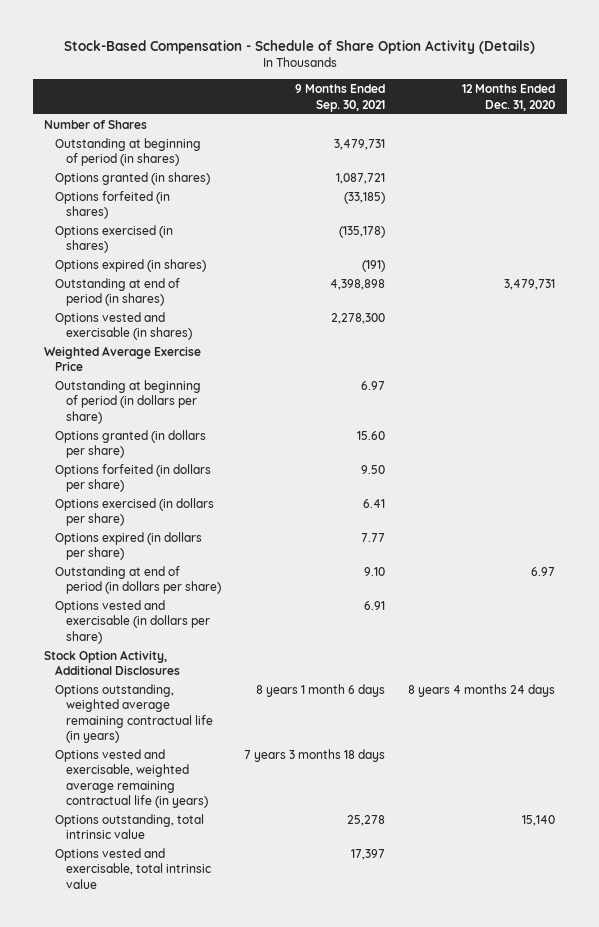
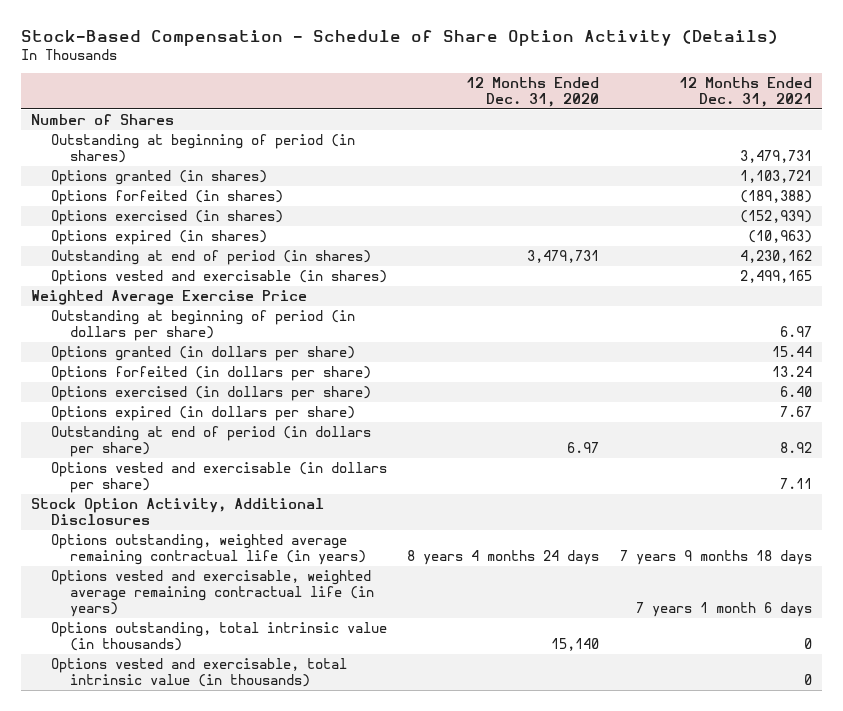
- | 9 Months Ended Sep. 30, 2021 | 12 Months Ended Dec. 31, 2020
+ | 12 Months Ended Dec. 31, 2020 | 12 Months Ended Dec. 31, 2021
- Options outstanding, total intrinsic value | 25,278 | 15,140
- Options vested and exercisable, total intrinsic value | 17,397 |
+ Options outstanding, total intrinsic value (in thousands) | 15,140 | 0
+ Options vested and exercisable, total intrinsic value (in thousands) | | 0

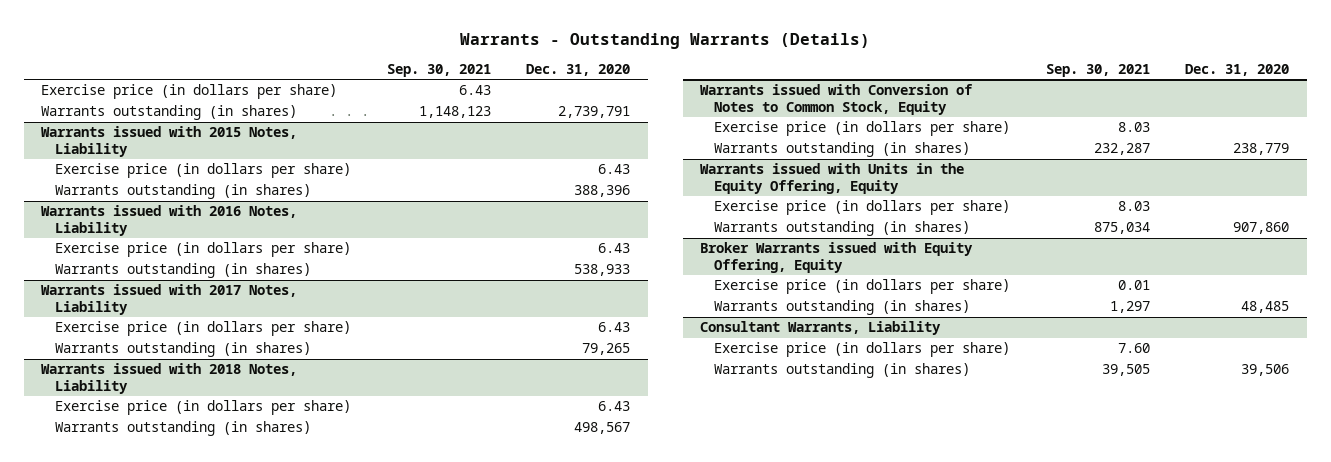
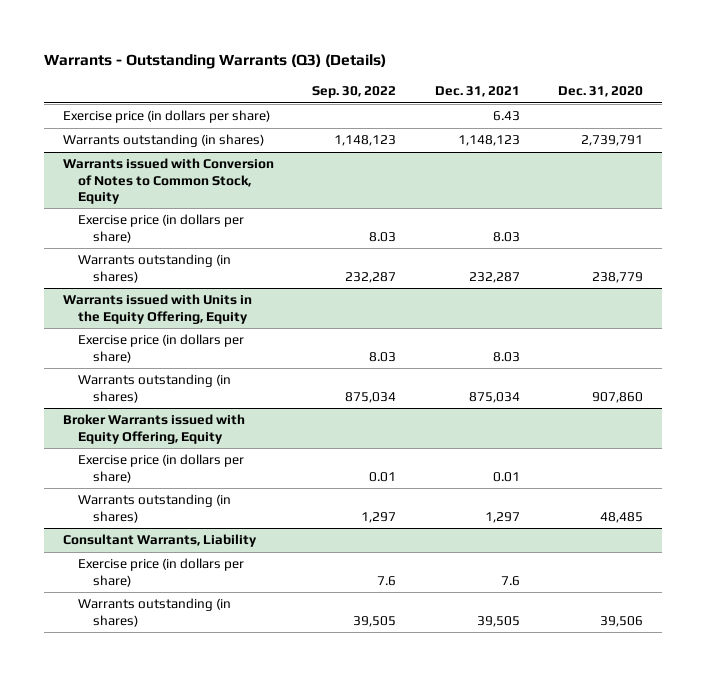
- Warrants - Outstanding Warrants (Details)
+ Warrants - Outstanding Warrants (Q3) (Details)
- | Sep. 30, 2021 | Dec. 31, 2020
+ | Sep. 30, 2022 | Dec. 31, 2021 | Dec. 31, 2020
- Warrants issued with 2015 Notes, Liability
- Exercise price (in dollars per share) | | 6.43
- Warrants outstanding (in shares) | | 388,396
- Warrants issued with 2016 Notes, Liability
- Exercise price (in dollars per share) | | 6.43
- Warrants outstanding (in shares) | | 538,933
- Warrants issued with 2017 Notes, Liability
- Exercise price (in dollars per share) | | 6.43
- Warrants outstanding (in shares) | | 79,265
- Warrants issued with 2018 Notes, Liability
- Exercise price (in dollars per share) | | 6.43
- Warrants outstanding (in shares) | | 498,567

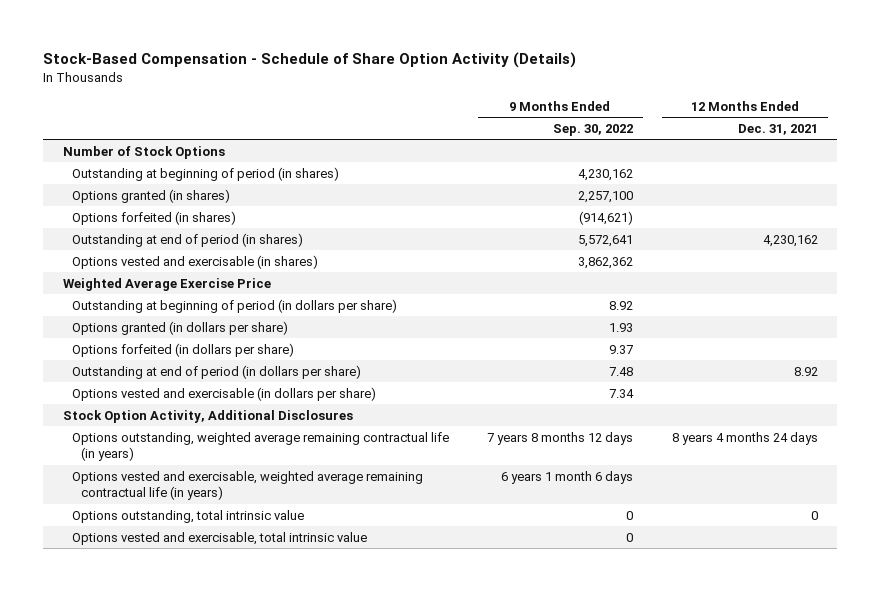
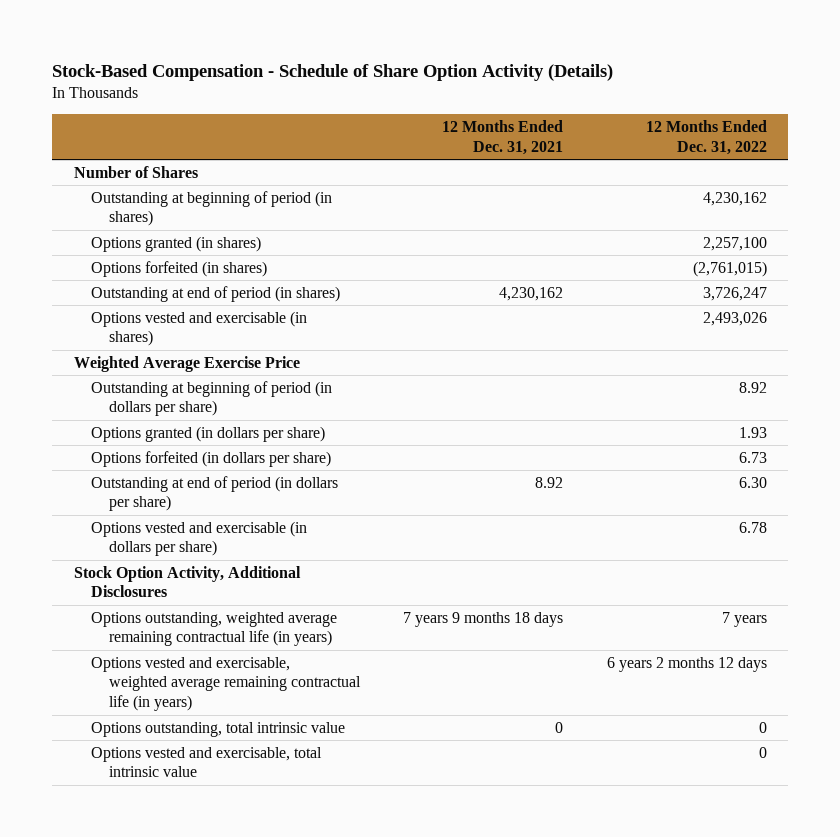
- | 9 Months Ended Sep. 30, 2022 | 12 Months Ended Dec. 31, 2021
+ | 12 Months Ended Dec. 31, 2021 | 12 Months Ended Dec. 31, 2022
- Number of Stock Options
+ Number of Shares
- Options outstanding, weighted average remaining contractual life (in years) | 7 years 8 months 12 days | 8 years 4 months 24 days
+ Options outstanding, weighted average remaining contractual life (in years) | 7 years 9 months 18 days | 7 years

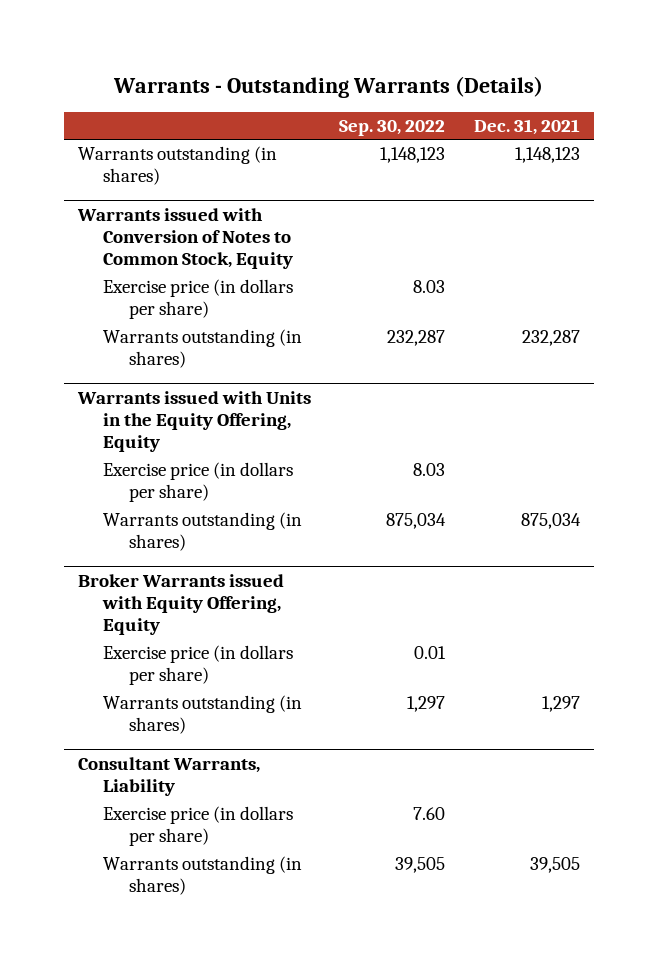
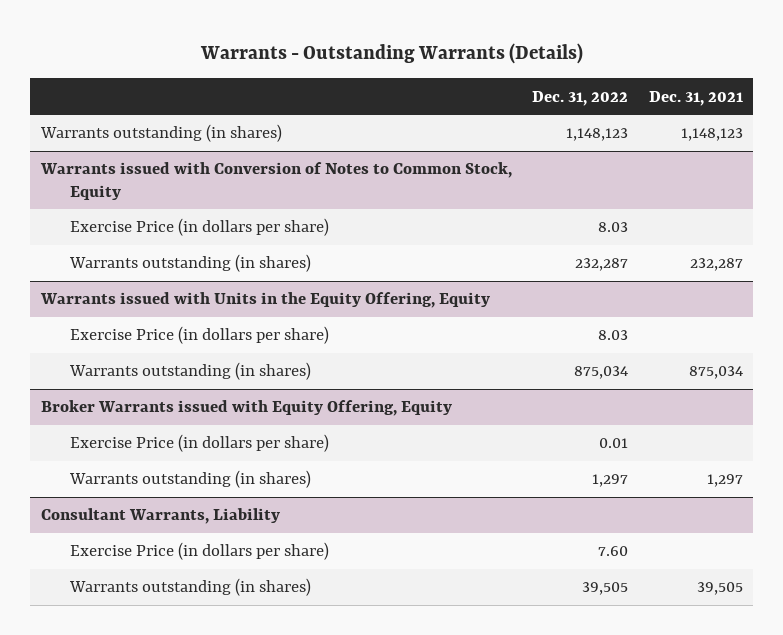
- | Sep. 30, 2022 | Dec. 31, 2021
+ | Dec. 31, 2022 | Dec. 31, 2021
@ Warrants issued with Conversion of Notes to Common Stock, Equity
- Exercise price (in dollars per share) | 8.03 |
+ Exercise Price (in dollars per share) | 8.03 |
@ Warrants issued with Units in the Equity Offering, Equity
- Exercise price (in dollars per share) | 8.03 |
+ Exercise Price (in dollars per share) | 8.03 |
@ Broker Warrants issued with Equity Offering, Equity
- Exercise price (in dollars per share) | 0.01 |
+ Exercise Price (in dollars per share) | 0.01 |
@ Consultant Warrants, Liability
- Exercise price (in dollars per share) | 7.60 |
+ Exercise Price (in dollars per share) | 7.60 |

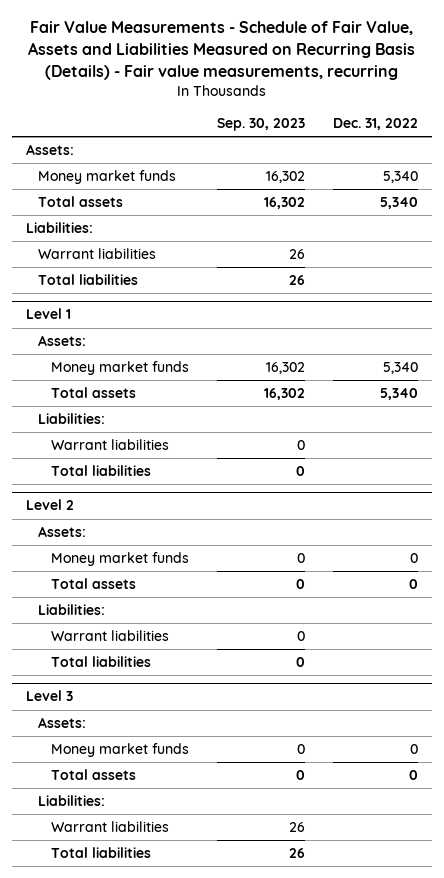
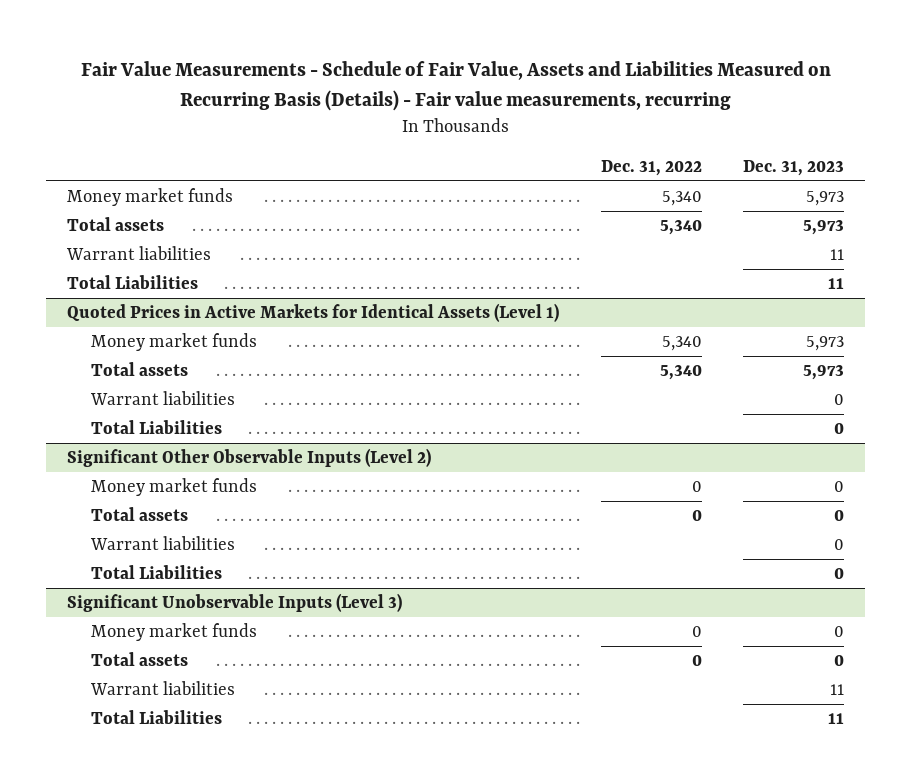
- | Sep. 30, 2023 | Dec. 31, 2022
+ | Dec. 31, 2022 | Dec. 31, 2023
- Assets:
- Liabilities:
- Total liabilities | 26 |
- Level 1
- Assets:
+ Total Liabilities | | 11
+ Quoted Prices in Active Markets for Identical Assets (Level 1)
- Liabilities:
- Total liabilities | 0 |
- Level 2
- Assets:
+ Total Liabilities | | 0
+ Significant Other Observable Inputs (Level 2)
- Liabilities:
- Total liabilities | 0 |
- Level 3
- Assets:
+ Total Liabilities | | 0
+ Significant Unobservable Inputs (Level 3)
- Liabilities:
- Total liabilities | 26 |
+ Total Liabilities | | 11

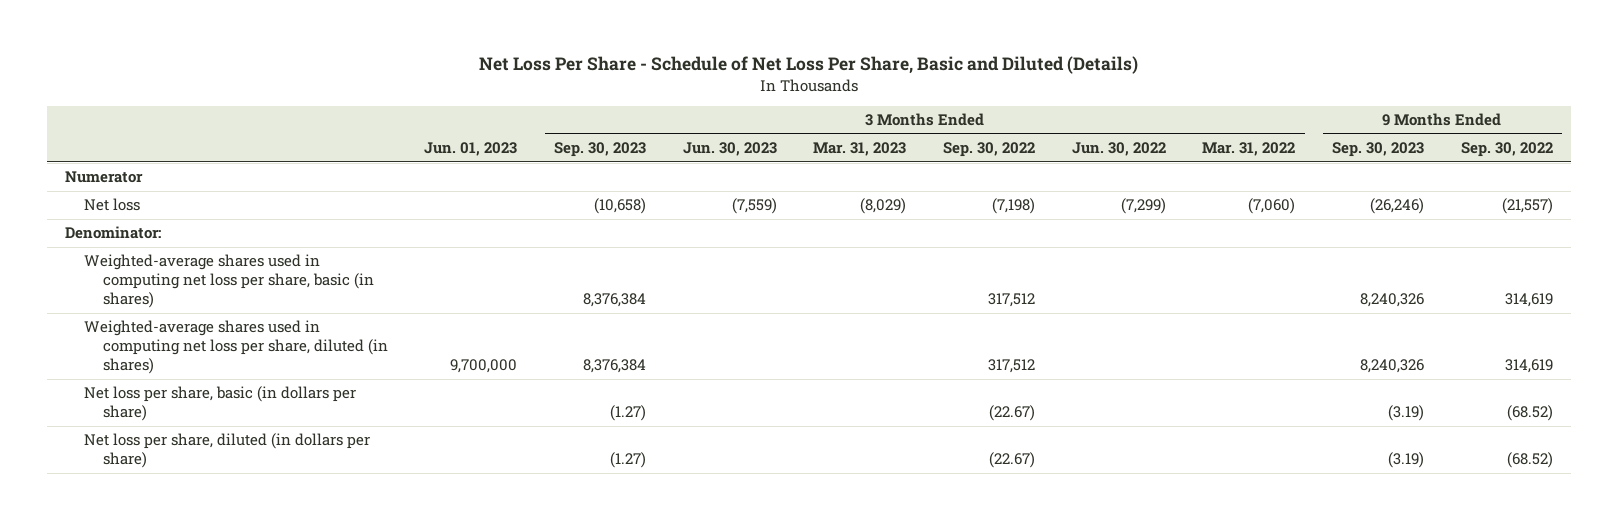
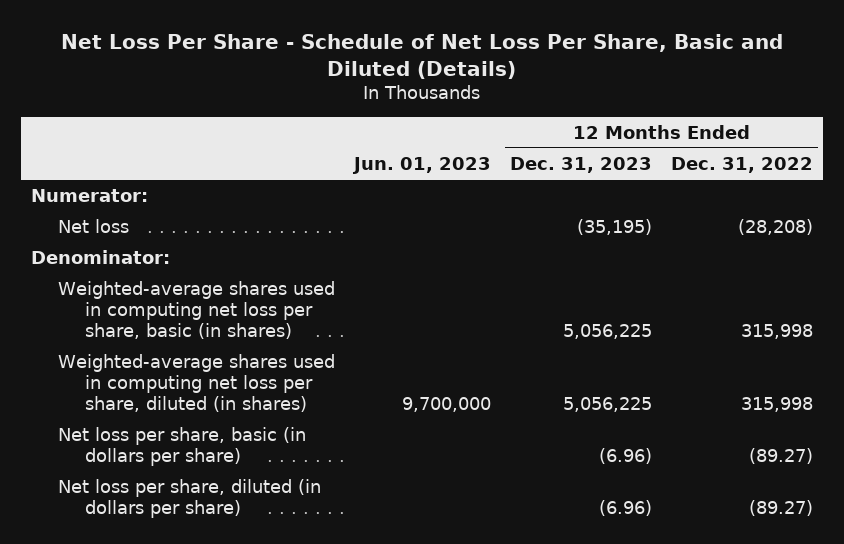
- | Jun. 01, 2023 | 3 Months Ended Sep. 30, 2023 | 3 Months Ended Jun. 30, 2023 | 3 Months Ended Mar. 31, 2023 | 3 Months Ended Sep. 30, 2022 | 3 Months Ended Jun. 30, 2022 | 3 Months Ended Mar. 31, 2022 | 9 Months Ended Sep. 30, 2023 | 9 Months Ended Sep. 30, 2022
+ | Jun. 01, 2023 | 12 Months Ended Dec. 31, 2023 | 12 Months Ended Dec. 31, 2022
- Numerator
+ Numerator:

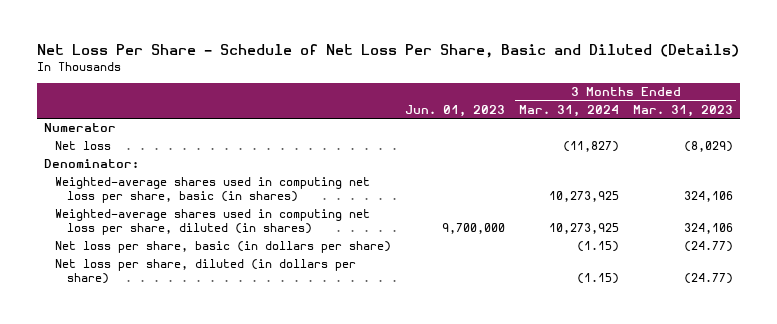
- | Jun. 01, 2023 | 12 Months Ended Dec. 31, 2023 | 12 Months Ended Dec. 31, 2022
+ | Jun. 01, 2023 | 3 Months Ended Mar. 31, 2024 | 3 Months Ended Mar. 31, 2023
- Numerator:
+ Numerator

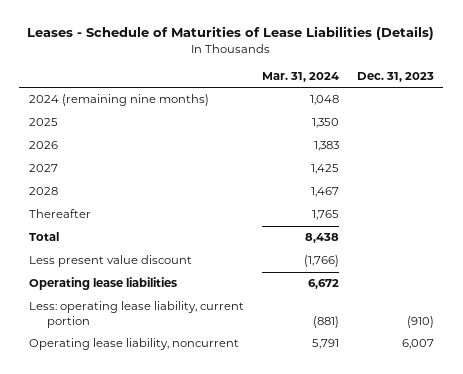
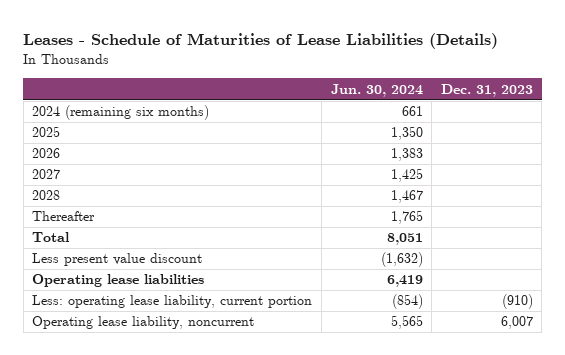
- | Mar. 31, 2024 | Dec. 31, 2023
+ | Jun. 30, 2024 | Dec. 31, 2023
- 2024 (remaining nine months) | 1,048 |
+ 2024 (remaining six months) | 661 |

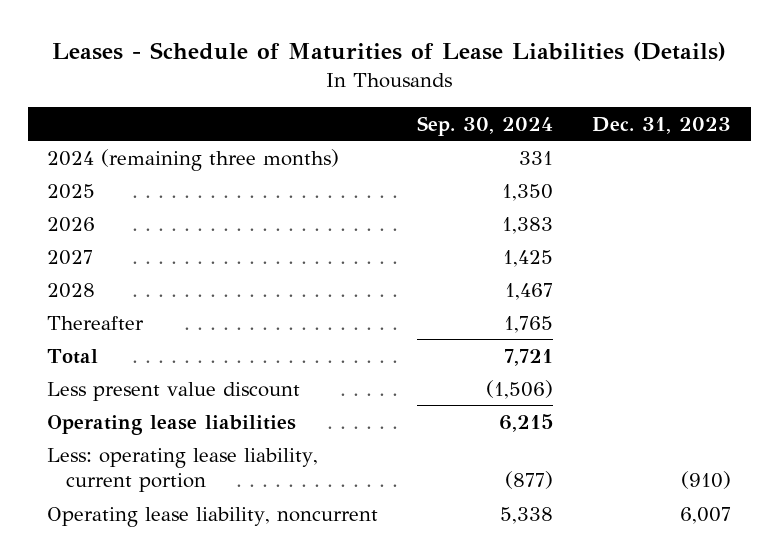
- | Jun. 30, 2024 | Dec. 31, 2023
+ | Sep. 30, 2024 | Dec. 31, 2023
- 2024 (remaining six months) | 661 |
+ 2024 (remaining three months) | 331 |

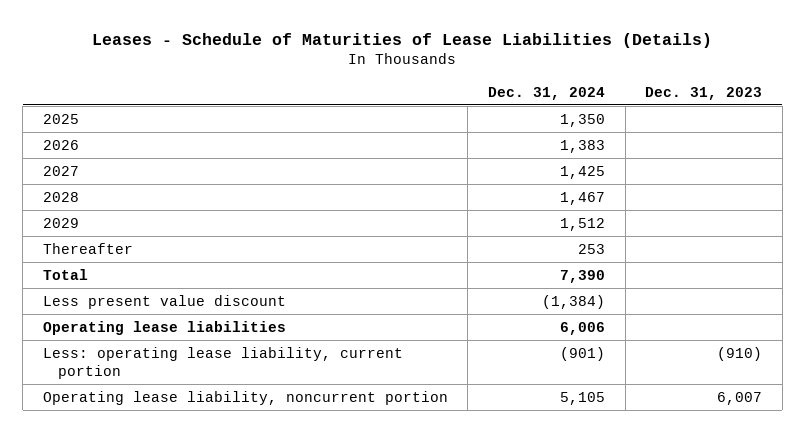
- | Sep. 30, 2024 | Dec. 31, 2023
+ | Dec. 31, 2024 | Dec. 31, 2023
- 2024 (remaining three months) | 331 |
+ 2029 | 1,512 |
- Operating lease liability, noncurrent | 5,338 | 6,007
+ Operating lease liability, noncurrent portion | 5,105 | 6,007

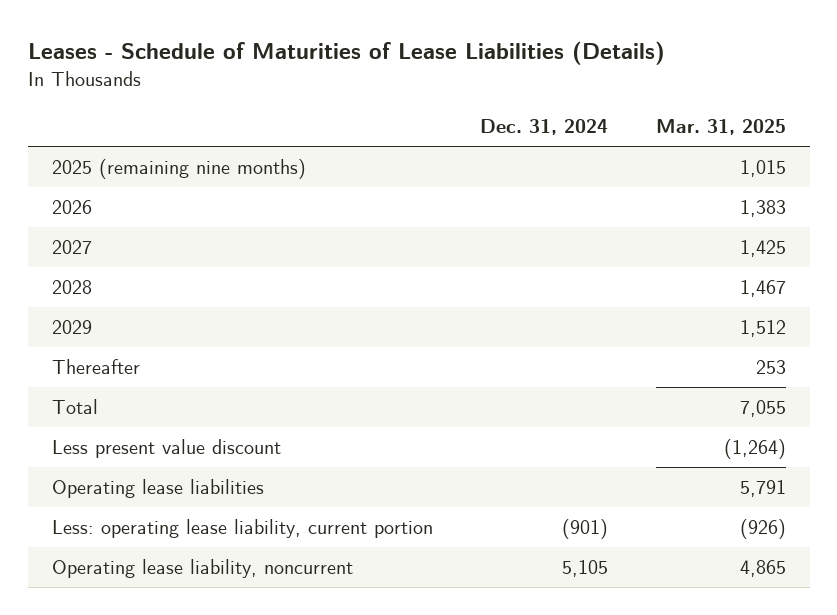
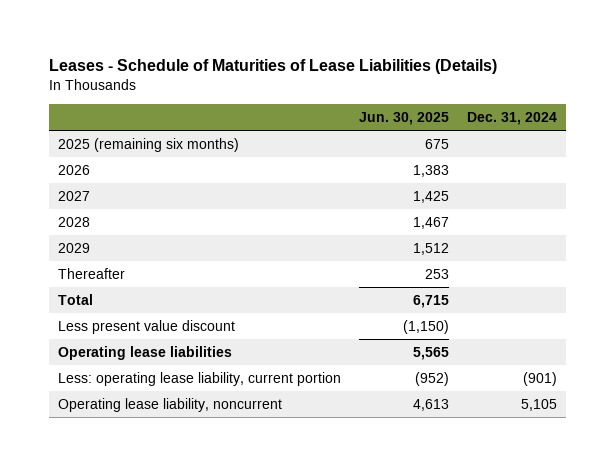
- | Dec. 31, 2024 | Mar. 31, 2025
+ | Jun. 30, 2025 | Dec. 31, 2024
- 2025 (remaining nine months) | | 1,015
+ 2025 (remaining six months) | 675 |

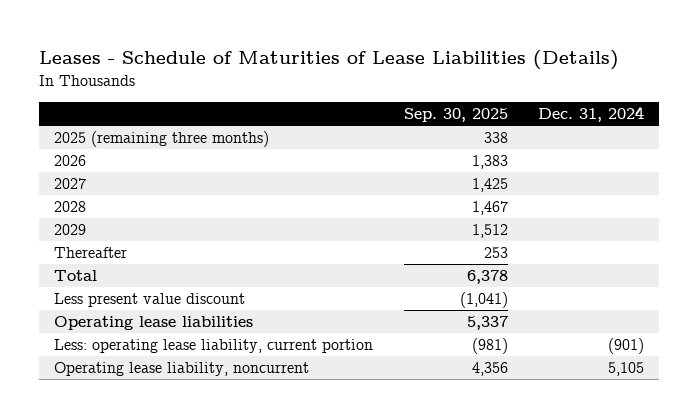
- | Jun. 30, 2025 | Dec. 31, 2024
+ | Sep. 30, 2025 | Dec. 31, 2024
- 2025 (remaining six months) | 675 |
+ 2025 (remaining three months) | 338 |

